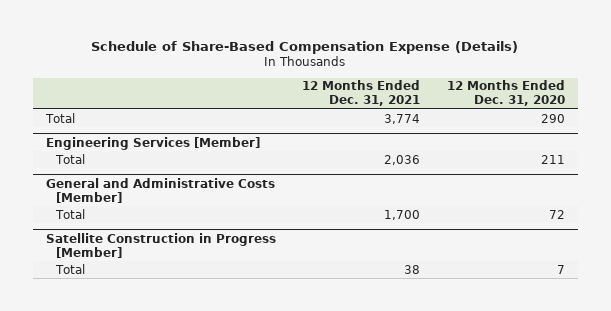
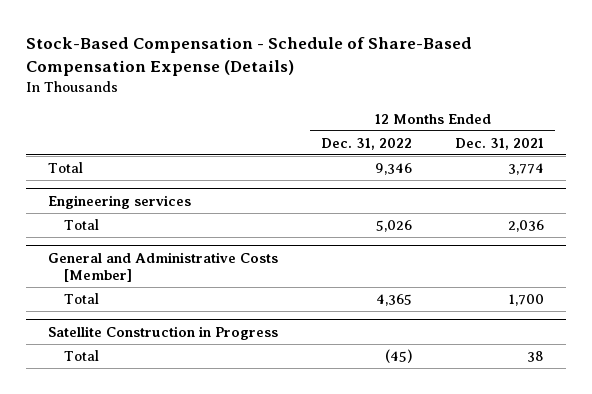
- Schedule of Share-Based Compensation Expense (Details)
+ Stock-Based Compensation - Schedule of Share-Based Compensation Expense (Details)
- | 12 Months Ended Dec. 31, 2021 | 12 Months Ended Dec. 31, 2020
+ | 12 Months Ended Dec. 31, 2022 | 12 Months Ended Dec. 31, 2021
- Engineering Services [Member]
+ Engineering services
- Satellite Construction in Progress [Member]
+ Satellite Construction in Progress

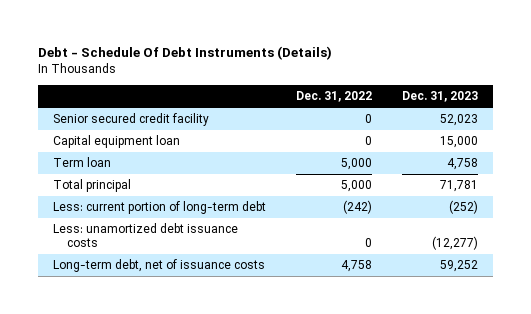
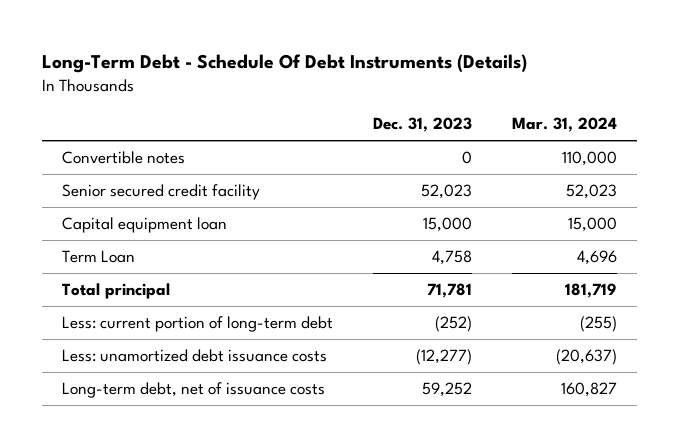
- Debt - Schedule Of Debt Instruments (Details)
+ Long-Term Debt - Schedule Of Debt Instruments (Details)
- | Dec. 31, 2022 | Dec. 31, 2023
+ | Dec. 31, 2023 | Mar. 31, 2024
+ Convertible notes | 0 | 110,000
- Term loan | 5,000 | 4,758
+ Term Loan | 4,758 | 4,696

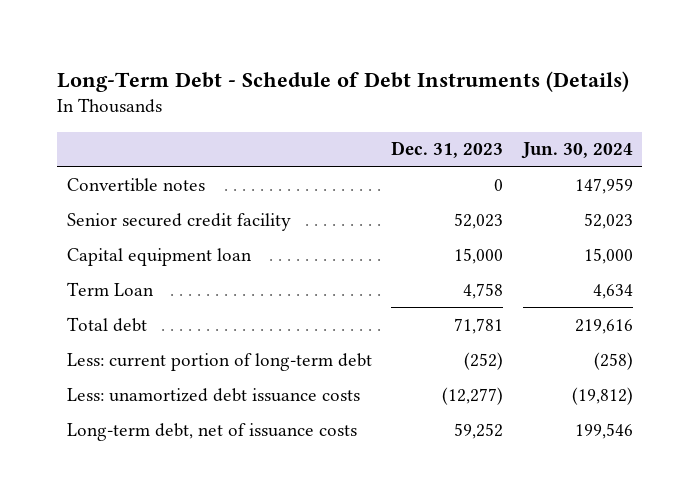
- Long-Term Debt - Schedule Of Debt Instruments (Details)
+ Long-Term Debt - Schedule of Debt Instruments (Details)
- | Dec. 31, 2023 | Mar. 31, 2024
+ | Dec. 31, 2023 | Jun. 30, 2024
- Total principal | 71,781 | 181,719
+ Total debt | 71,781 | 219,616

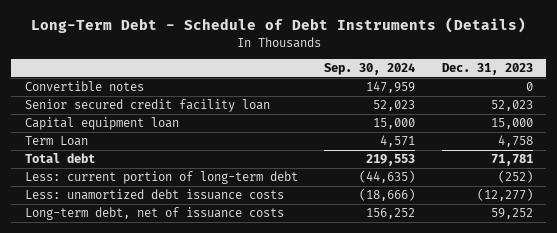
- | Dec. 31, 2023 | Jun. 30, 2024
+ | Sep. 30, 2024 | Dec. 31, 2023
- Senior secured credit facility | 52,023 | 52,023
+ Senior secured credit facility loan | 52,023 | 52,023

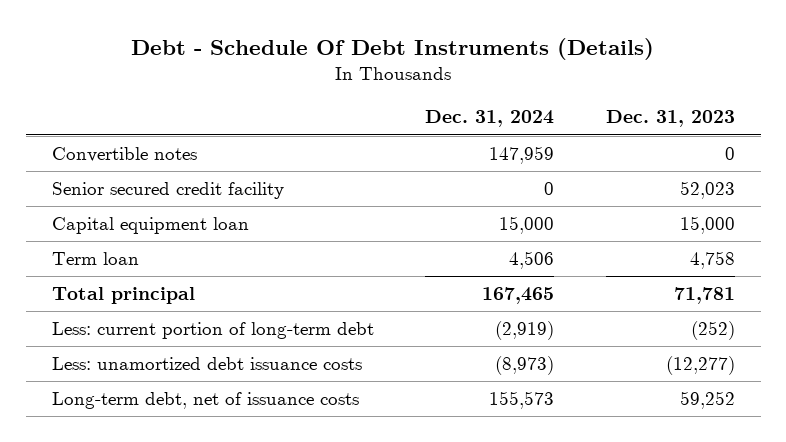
- Long-Term Debt - Schedule of Debt Instruments (Details)
+ Debt - Schedule Of Debt Instruments (Details)
- | Sep. 30, 2024 | Dec. 31, 2023
+ | Dec. 31, 2024 | Dec. 31, 2023
- Senior secured credit facility loan | 52,023 | 52,023
+ Senior secured credit facility | 0 | 52,023
- Term Loan | 4,571 | 4,758
- Total debt | 219,553 | 71,781
+ Term loan | 4,506 | 4,758
+ Total principal | 167,465 | 71,781

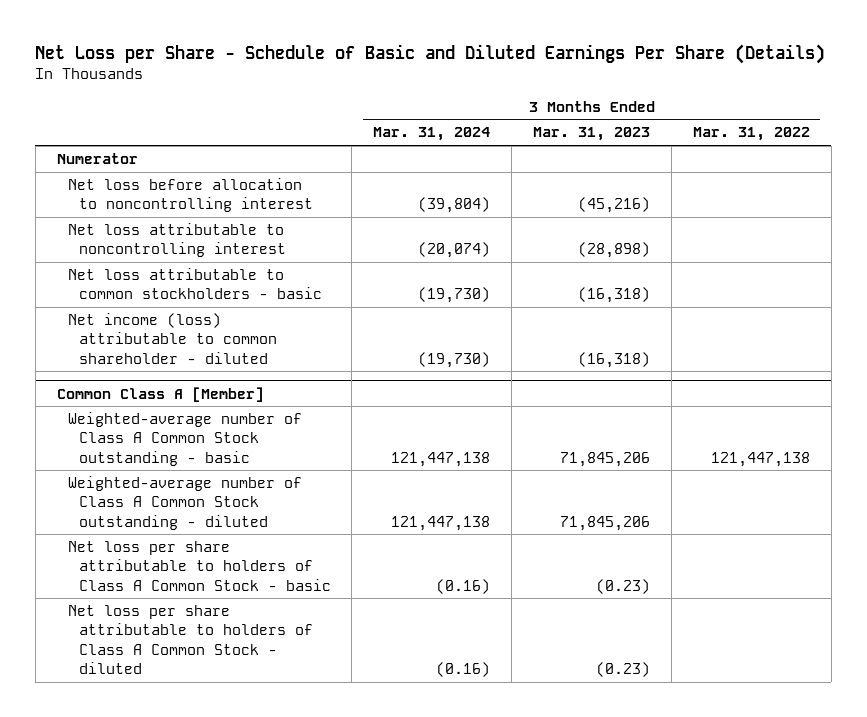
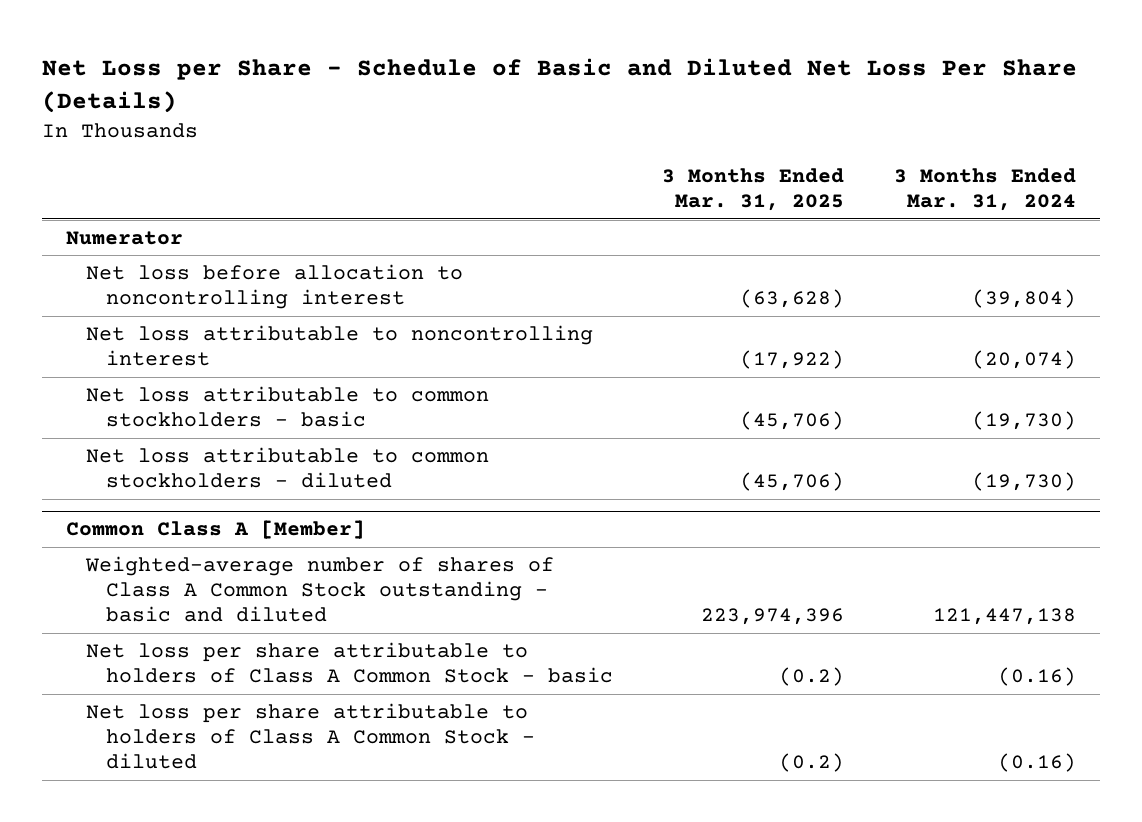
- Net Loss per Share - Schedule of Basic and Diluted Earnings Per Share (Details)
+ Net Loss per Share - Schedule of Basic and Diluted Net Loss Per Share (Details)
- | 3 Months Ended Mar. 31, 2024 | 3 Months Ended Mar. 31, 2023 | 3 Months Ended Mar. 31, 2022
+ | 3 Months Ended Mar. 31, 2025 | 3 Months Ended Mar. 31, 2024
- Net income (loss) attributable to common shareholder - diluted | (19,730) | (16,318) |
+ Net loss attributable to common stockholders - diluted | (45,706) | (19,730)
@ Common Class A [Member]
- Weighted-average number of Class A Common Stock outstanding - basic | 121,447,138 | 71,845,206 | 121,447,138
- Weighted-average number of Class A Common Stock outstanding - diluted | 121,447,138 | 71,845,206 |
+ Weighted-average number of shares of Class A Common Stock outstanding - basic and diluted | 223,974,396 | 121,447,138

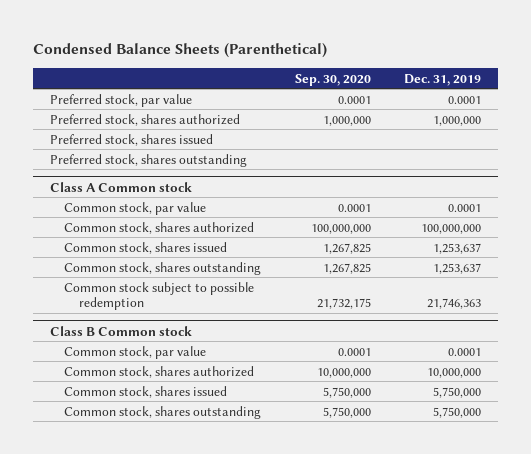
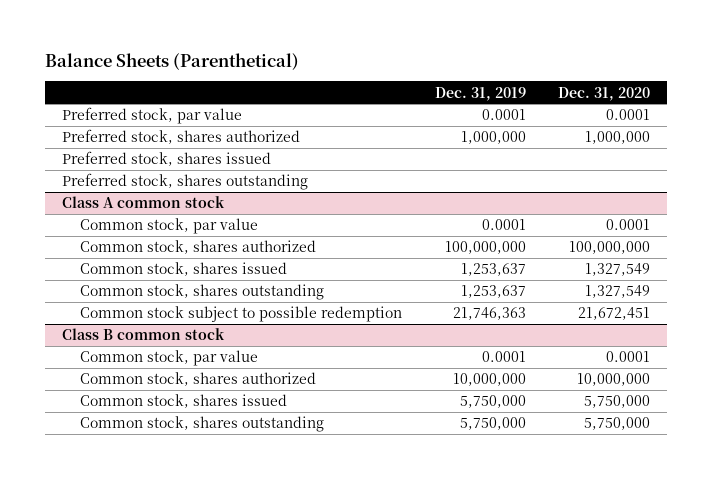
- Condensed Balance Sheets (Parenthetical)
+ Balance Sheets (Parenthetical)
- | Sep. 30, 2020 | Dec. 31, 2019
+ | Dec. 31, 2019 | Dec. 31, 2020
- Class A Common stock
+ Class A common stock
- Class B Common stock
+ Class B common stock

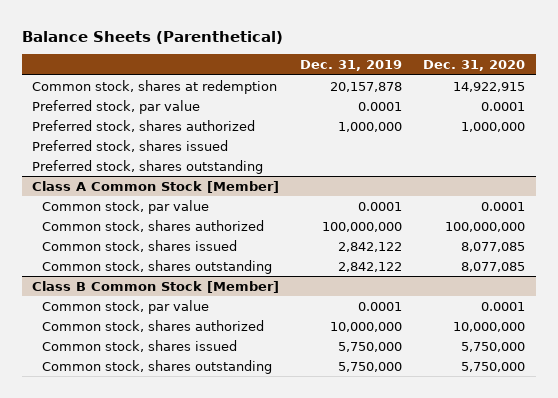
+ Common stock, shares at redemption | 20,157,878 | 14,922,915
- Class A common stock
+ Class A Common Stock [Member]
- Common stock, shares issued | 1,253,637 | 1,327,549
- Common stock, shares outstanding | 1,253,637 | 1,327,549
- Common stock subject to possible redemption | 21,746,363 | 21,672,451
- Class B common stock
+ Common stock, shares issued | 2,842,122 | 8,077,085
+ Common stock, shares outstanding | 2,842,122 | 8,077,085
+ Class B Common Stock [Member]

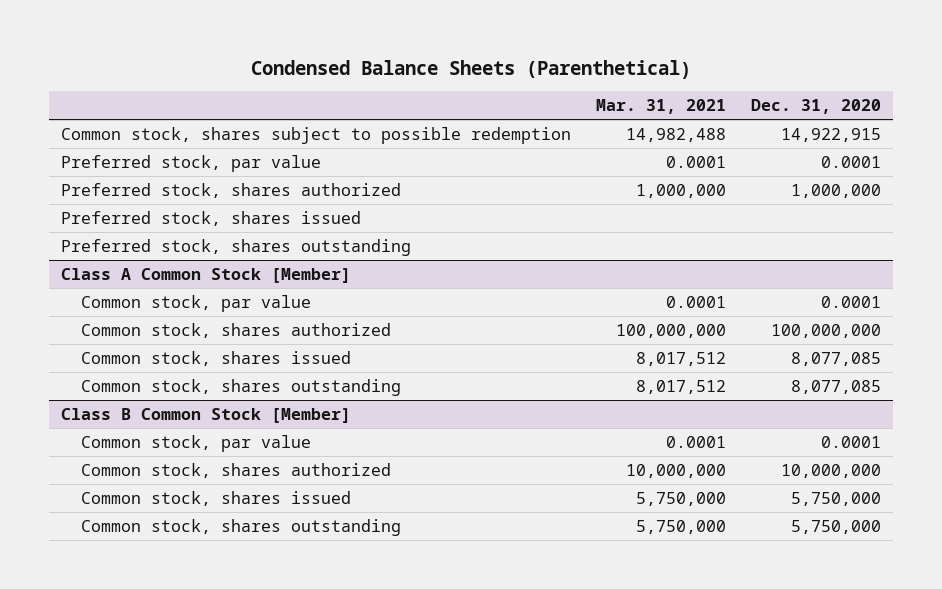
- Balance Sheets (Parenthetical)
+ Condensed Balance Sheets (Parenthetical)
- | Dec. 31, 2019 | Dec. 31, 2020
+ | Mar. 31, 2021 | Dec. 31, 2020
- Common stock, shares at redemption | 20,157,878 | 14,922,915
+ Common stock, shares subject to possible redemption | 14,982,488 | 14,922,915

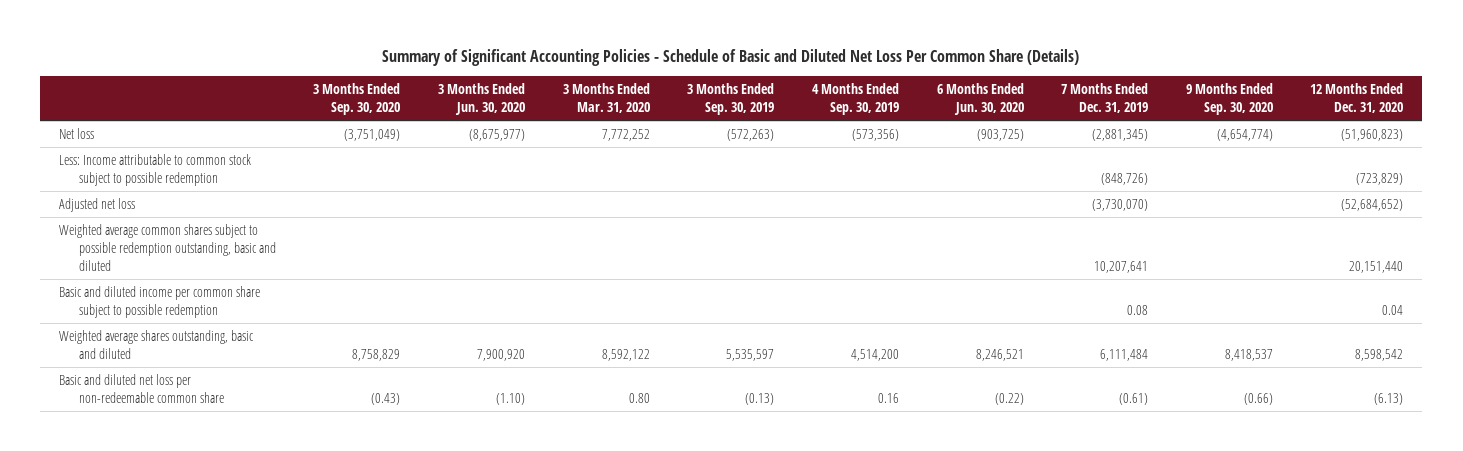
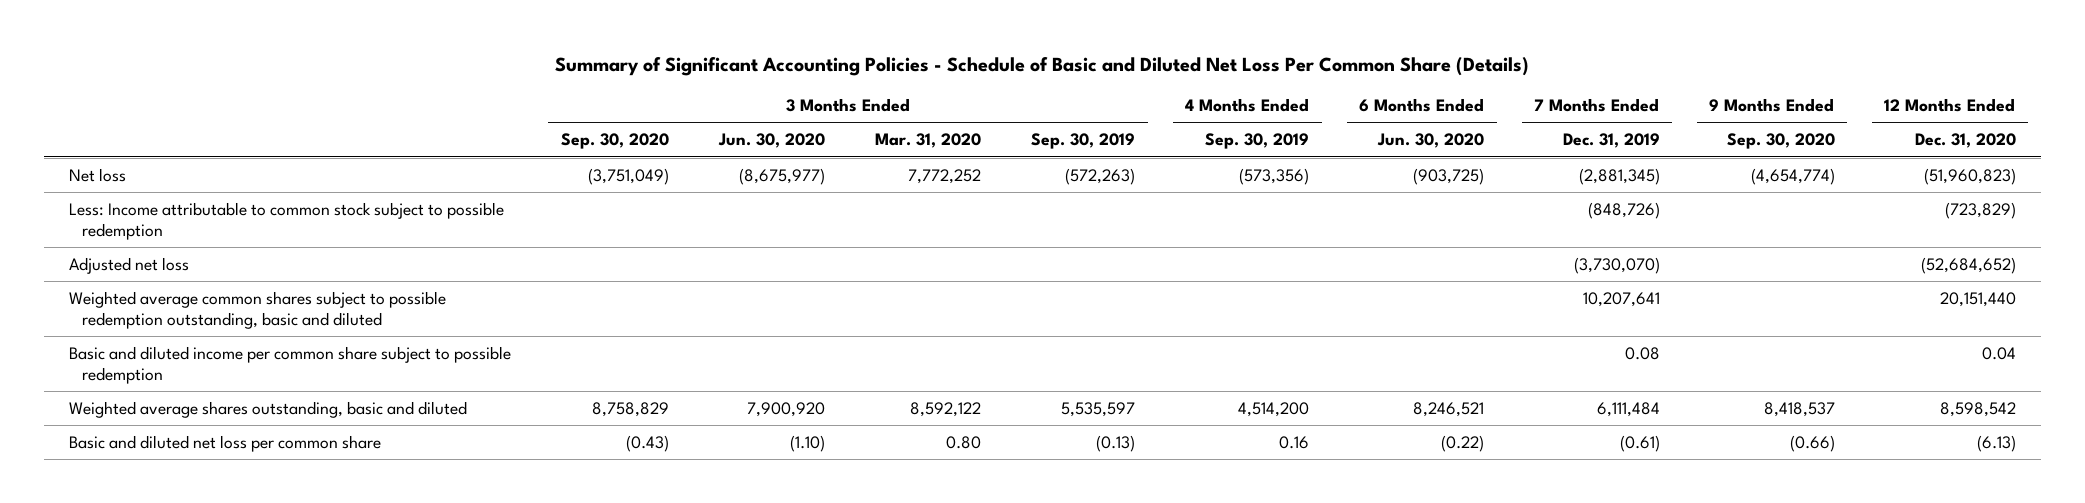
- Basic and diluted net loss per non-redeemable common share | (0.43) | (1.10) | 0.80 | (0.13) | 0.16 | (0.22) | (0.61) | (0.66) | (6.13)
+ Basic and diluted net loss per common share | (0.43) | (1.10) | 0.80 | (0.13) | 0.16 | (0.22) | (0.61) | (0.66) | (6.13)

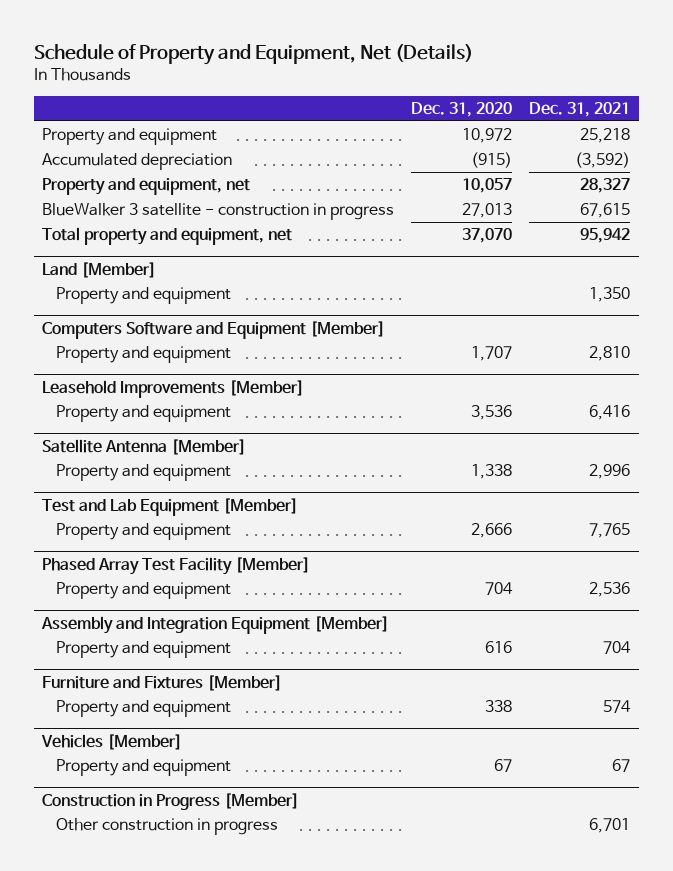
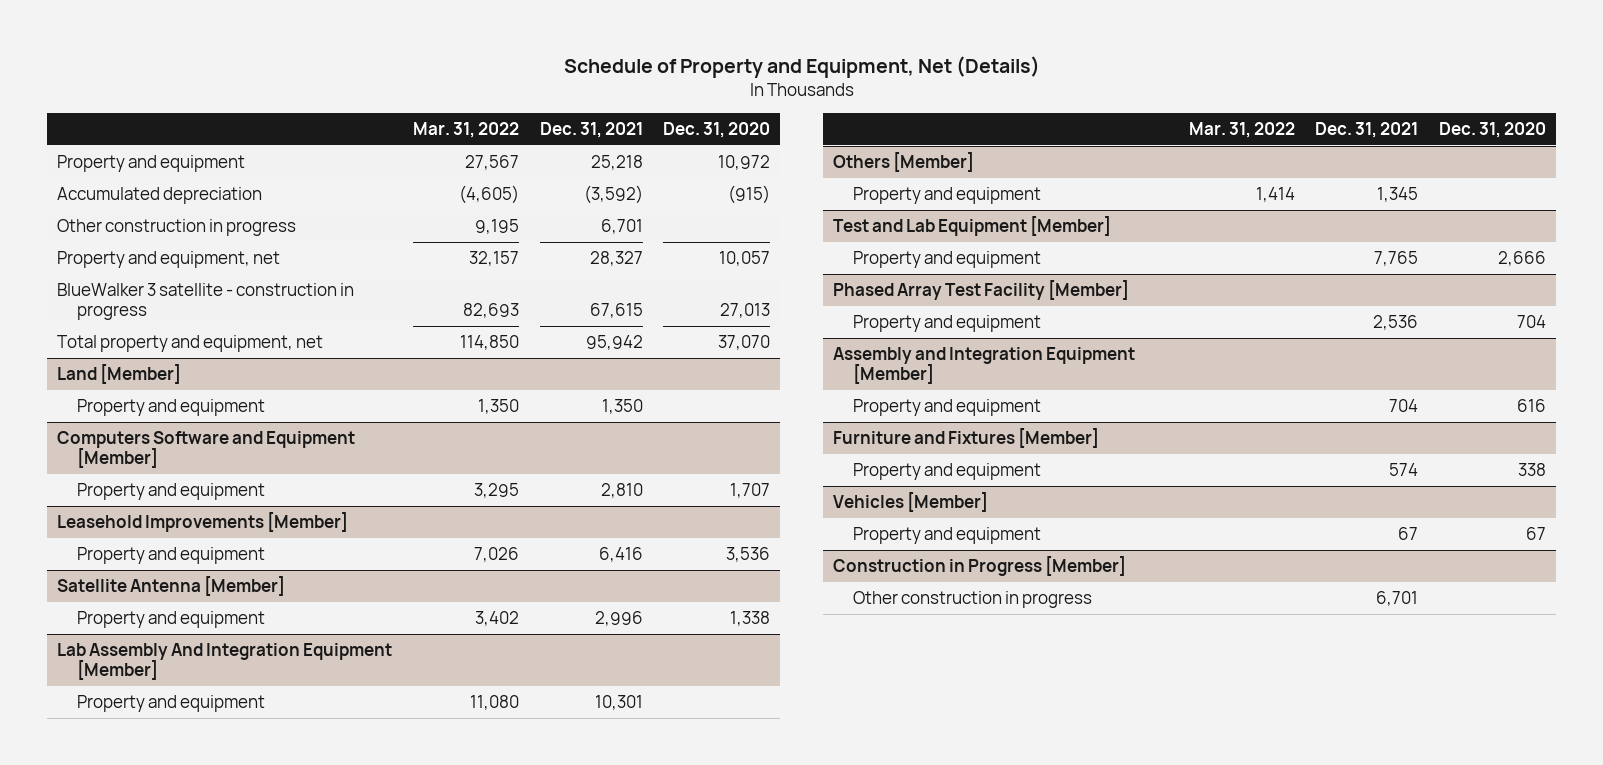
- | Dec. 31, 2020 | Dec. 31, 2021
+ | Mar. 31, 2022 | Dec. 31, 2021 | Dec. 31, 2020
+ Other construction in progress | 9,195 | 6,701 |
+ Lab Assembly And Integration Equipment [Member]
+ Property and equipment | 11,080 | 10,301 |
+ Others [Member]
+ Property and equipment | 1,414 | 1,345 |

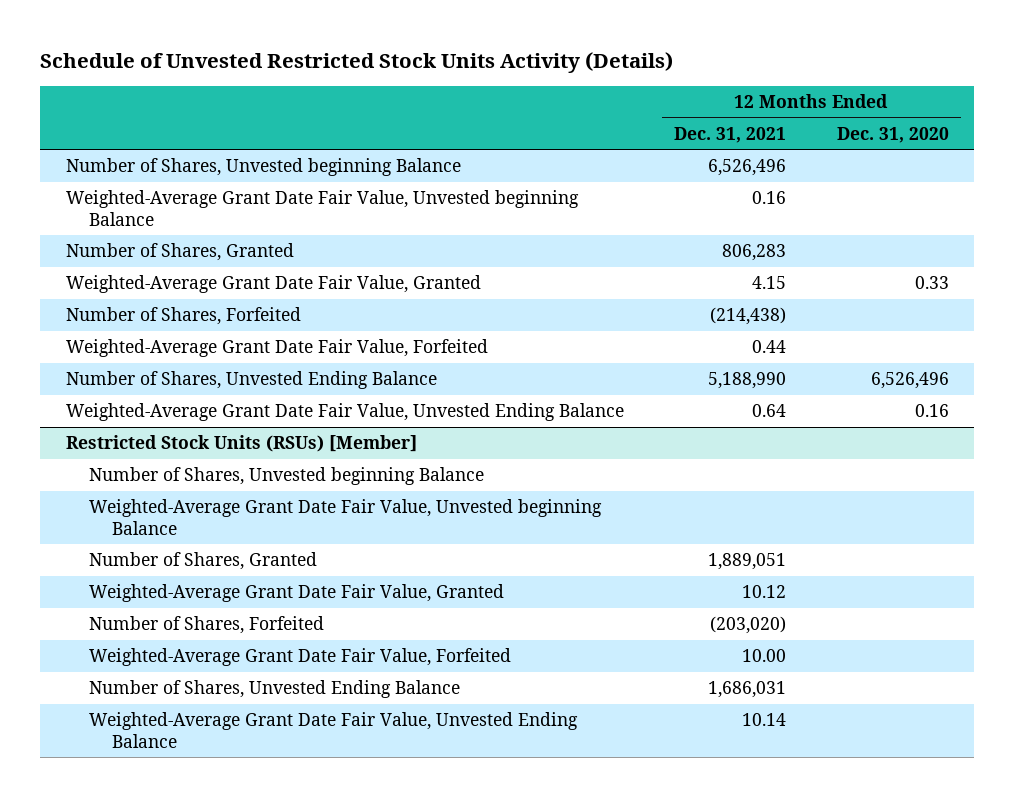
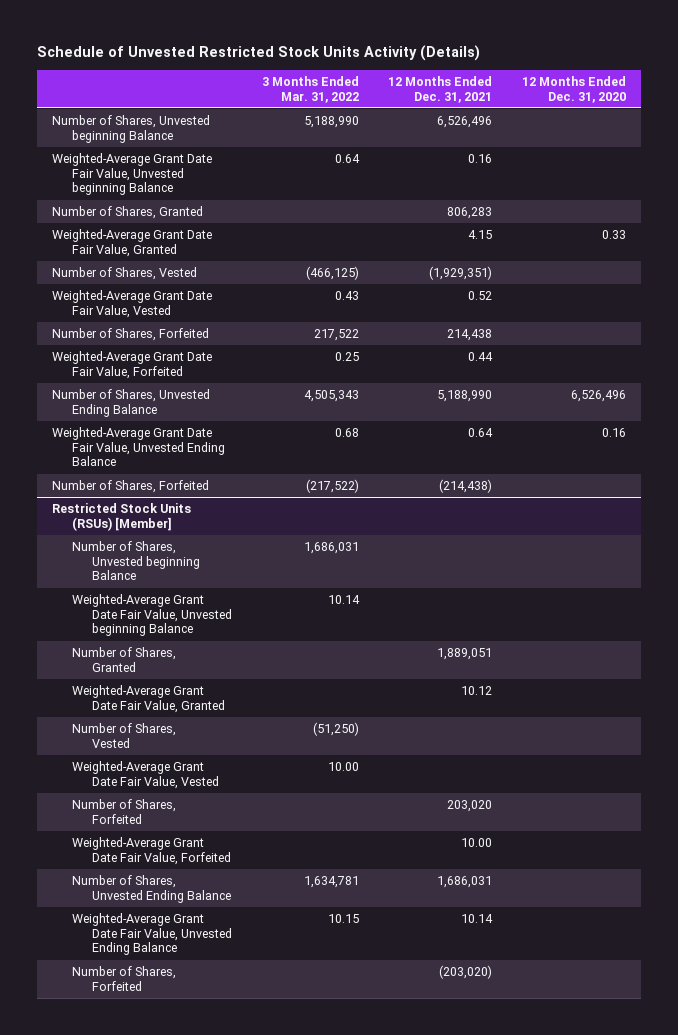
- | 12 Months Ended Dec. 31, 2021 | 12 Months Ended Dec. 31, 2020
+ | 3 Months Ended Mar. 31, 2022 | 12 Months Ended Dec. 31, 2021 | 12 Months Ended Dec. 31, 2020
+ Number of Shares, Vested | (466,125) | (1,929,351) |
+ Weighted-Average Grant Date Fair Value, Vested | 0.43 | 0.52 |
+ Number of Shares, Forfeited | 217,522 | 214,438 |
moved down: Number of Shares, Forfeited | (217,522) | (214,438) |
@ Restricted Stock Units (RSUs) [Member]
+ Number of Shares, Vested | (51,250) | |
+ Weighted-Average Grant Date Fair Value, Vested | 10.00 | |
+ Number of Shares, Forfeited | | 203,020 |
moved down: Number of Shares, Forfeited | | (203,020) |

